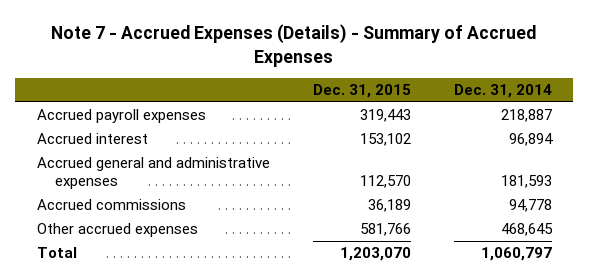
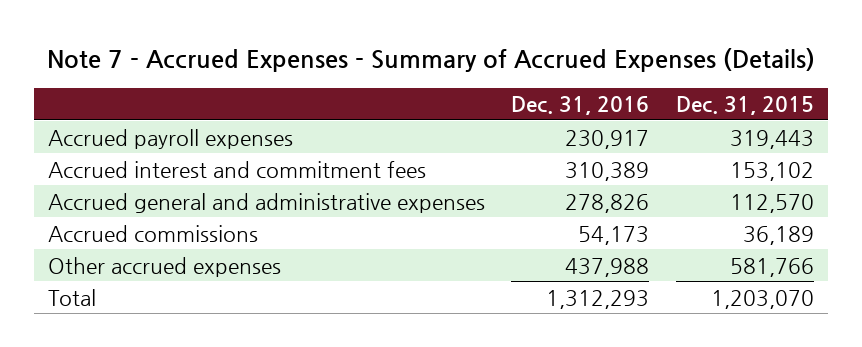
- Note 7 - Accrued Expenses (Details) - Summary of Accrued Expenses
+ Note 7 - Accrued Expenses - Summary of Accrued Expenses (Details)
- | Dec. 31, 2015 | Dec. 31, 2014
+ | Dec. 31, 2016 | Dec. 31, 2015
- Accrued interest | 153,102 | 96,894
+ Accrued interest and commitment fees | 310,389 | 153,102

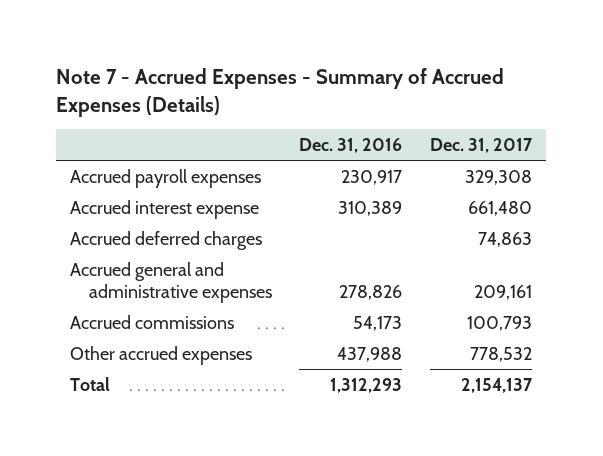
- | Dec. 31, 2016 | Dec. 31, 2015
+ | Dec. 31, 2016 | Dec. 31, 2017
- Accrued interest and commitment fees | 310,389 | 153,102
+ Accrued interest expense | 310,389 | 661,480
+ Accrued deferred charges | | 74,863

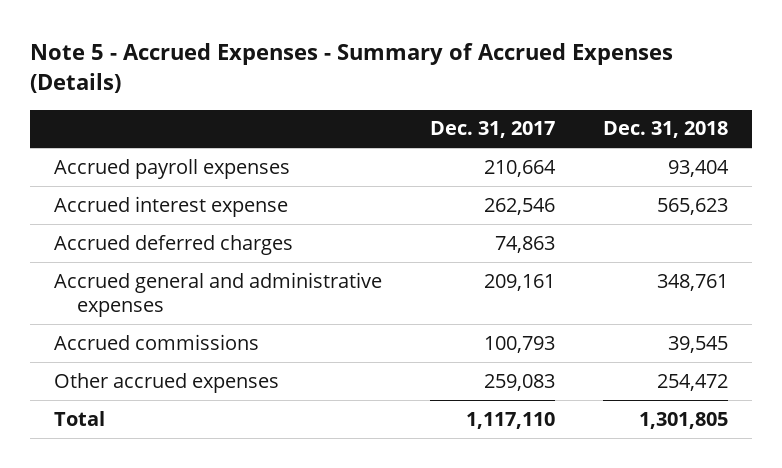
- Note 7 - Accrued Expenses - Summary of Accrued Expenses (Details)
+ Note 5 - Accrued Expenses - Summary of Accrued Expenses (Details)
- | Dec. 31, 2016 | Dec. 31, 2017
+ | Dec. 31, 2017 | Dec. 31, 2018
- Accrued payroll expenses | 230,917 | 329,308
- Accrued interest expense | 310,389 | 661,480
+ Accrued payroll expenses | 210,664 | 93,404
+ Accrued interest expense | 262,546 | 565,623
- Other accrued expenses | 437,988 | 778,532
- Total | 1,312,293 | 2,154,137
+ Other accrued expenses | 259,083 | 254,472
+ Total | 1,117,110 | 1,301,805

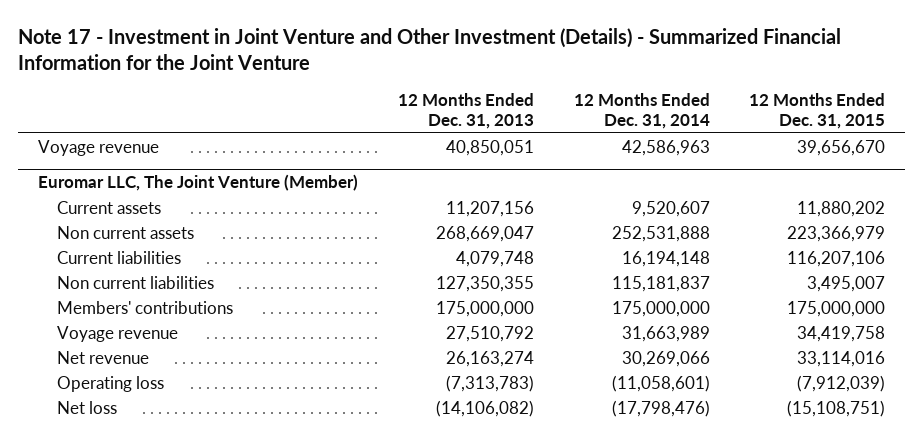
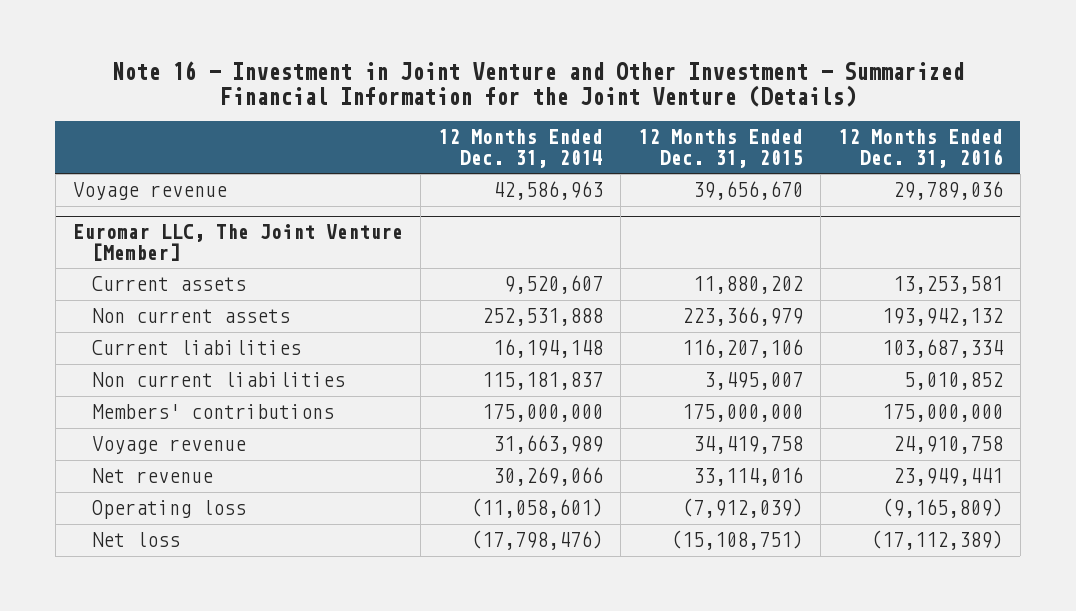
- Note 17 - Investment in Joint Venture and Other Investment (Details) - Summarized Financial Information for the Joint Venture
+ Note 16 - Investment in Joint Venture and Other Investment - Summarized Financial Information for the Joint Venture (Details)
- | 12 Months Ended Dec. 31, 2013 | 12 Months Ended Dec. 31, 2014 | 12 Months Ended Dec. 31, 2015
+ | 12 Months Ended Dec. 31, 2014 | 12 Months Ended Dec. 31, 2015 | 12 Months Ended Dec. 31, 2016
- Euromar LLC, The Joint Venture (Member)
+ Euromar LLC, The Joint Venture [Member]

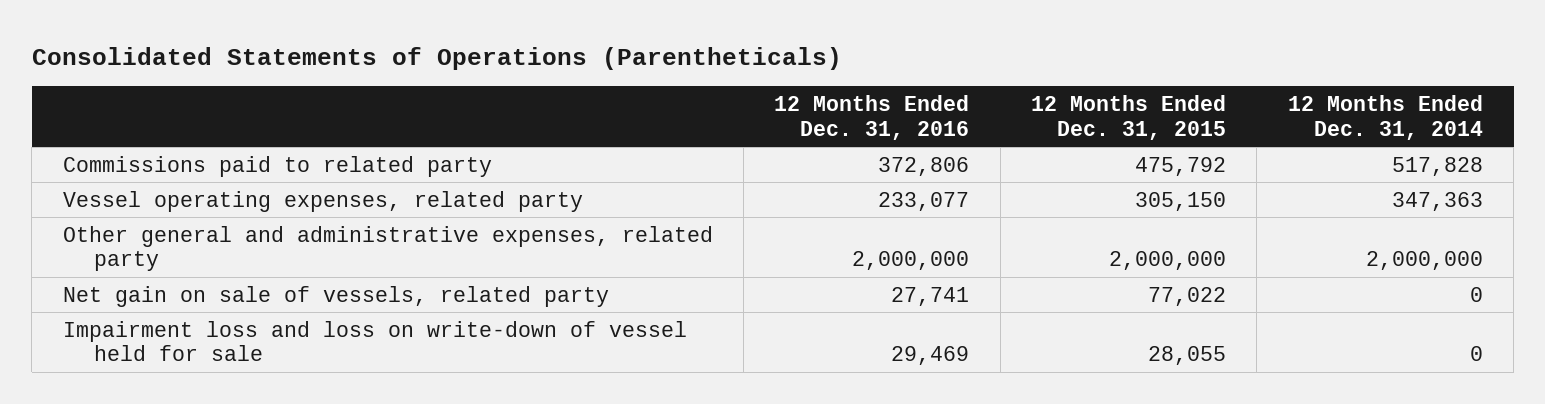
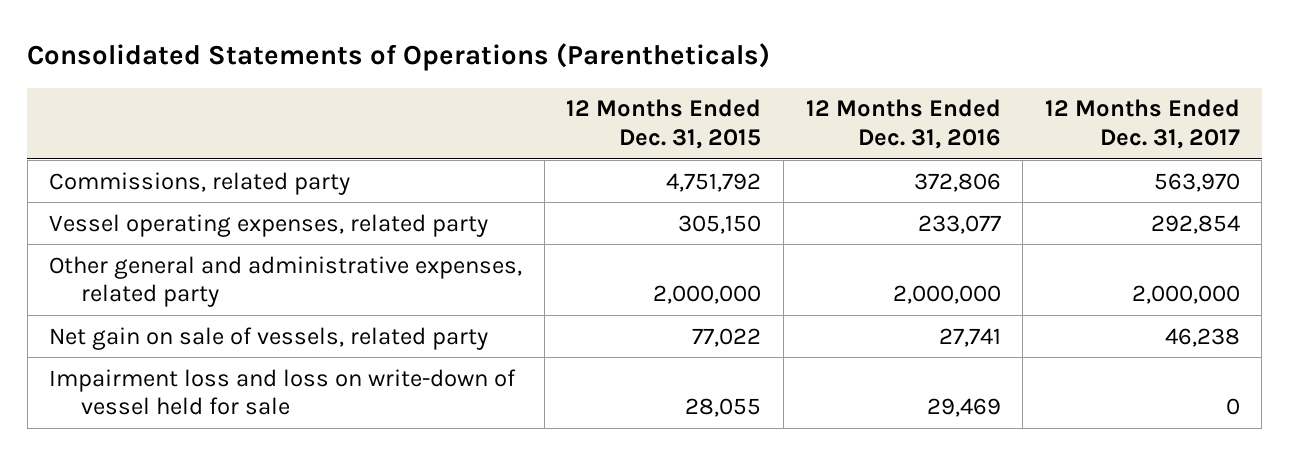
- | 12 Months Ended Dec. 31, 2016 | 12 Months Ended Dec. 31, 2015 | 12 Months Ended Dec. 31, 2014
+ | 12 Months Ended Dec. 31, 2015 | 12 Months Ended Dec. 31, 2016 | 12 Months Ended Dec. 31, 2017
- Commissions paid to related party | 372,806 | 475,792 | 517,828
+ Commissions, related party | 4,751,792 | 372,806 | 563,970

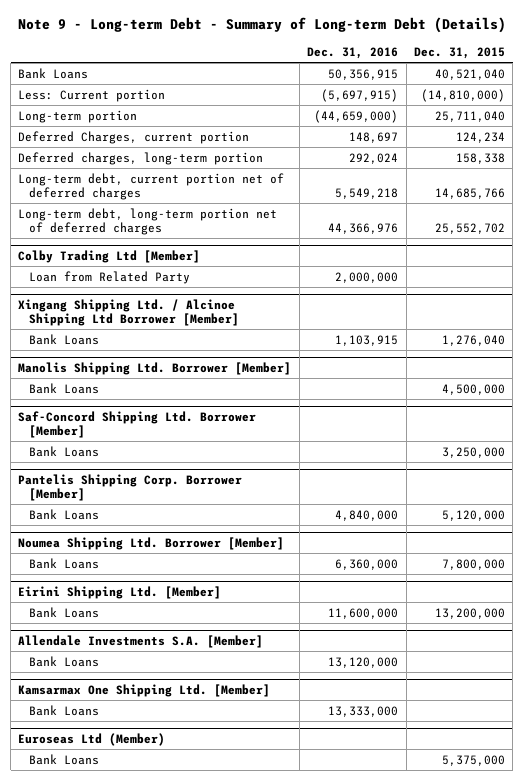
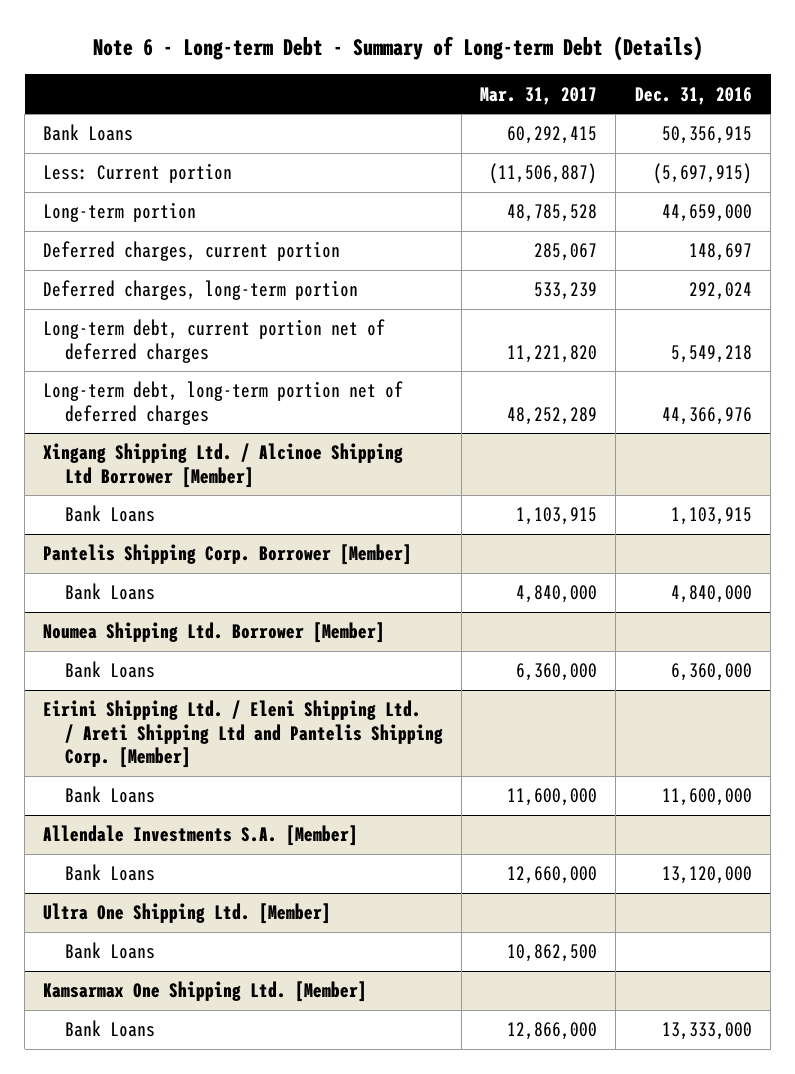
- Note 9 - Long-term Debt - Summary of Long-term Debt (Details)
+ Note 6 - Long-term Debt - Summary of Long-term Debt (Details)
- | Dec. 31, 2016 | Dec. 31, 2015
+ | Mar. 31, 2017 | Dec. 31, 2016
- Long-term portion | (44,659,000) | 25,711,040
- Deferred Charges, current portion | 148,697 | 124,234
+ Long-term portion | 48,785,528 | 44,659,000
+ Deferred charges, current portion | 285,067 | 148,697
- Colby Trading Ltd [Member]
- Loan from Related Party | 2,000,000 |
- Manolis Shipping Ltd. Borrower [Member]
- Bank Loans | | 4,500,000
- Saf-Concord Shipping Ltd. Borrower [Member]
- Bank Loans | | 3,250,000
- Eirini Shipping Ltd. [Member]
+ Eirini Shipping Ltd. / Eleni Shipping Ltd. / Areti Shipping Ltd and Pantelis Shipping Corp. [Member]
+ Ultra One Shipping Ltd. [Member]
+ Bank Loans | 10,862,500 |
- Euroseas Ltd (Member)
- Bank Loans | | 5,375,000

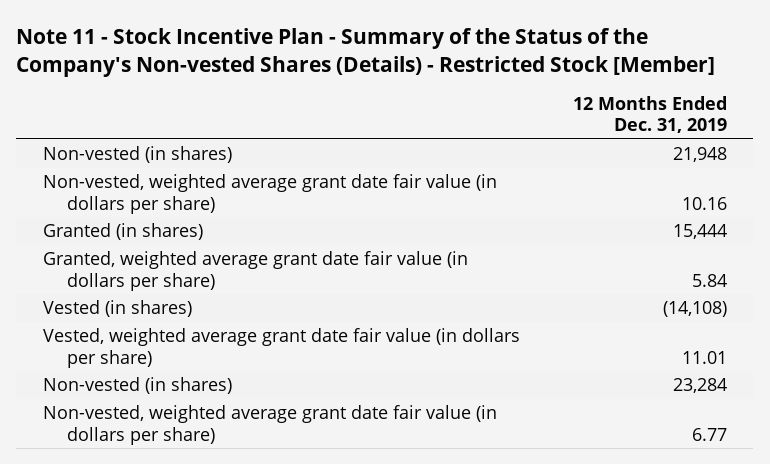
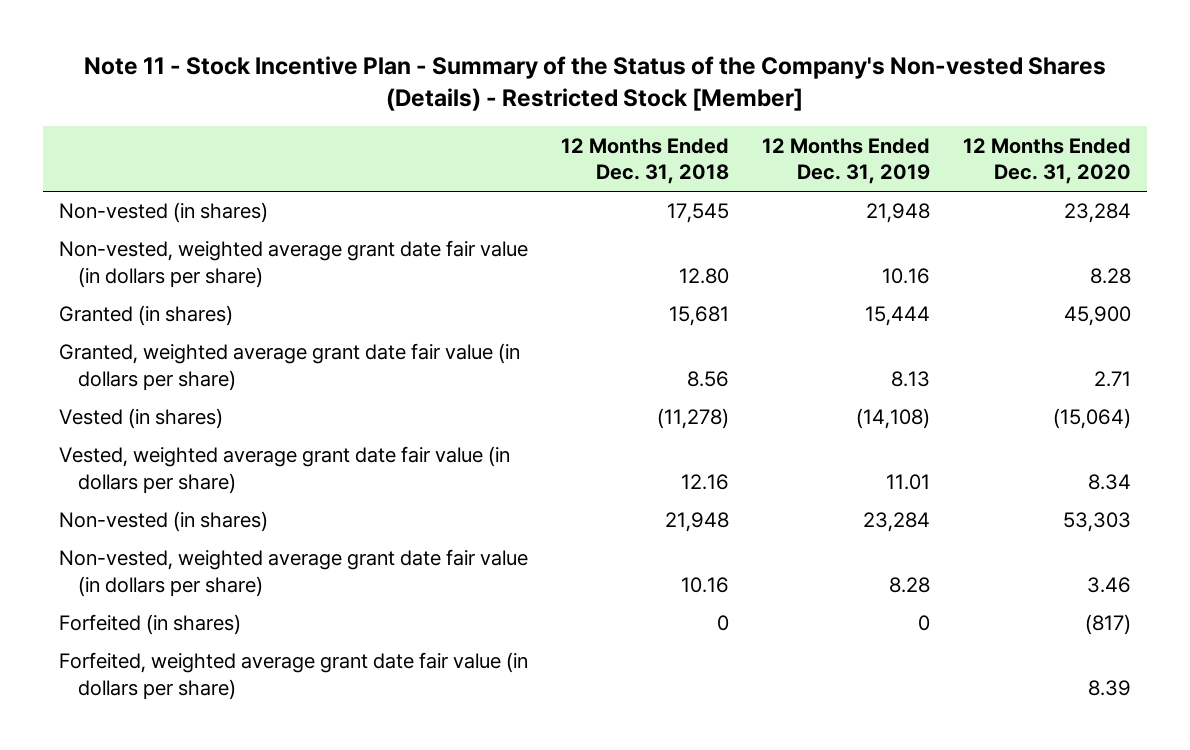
- | 12 Months Ended Dec. 31, 2019
+ | 12 Months Ended Dec. 31, 2018 | 12 Months Ended Dec. 31, 2019 | 12 Months Ended Dec. 31, 2020
- Granted, weighted average grant date fair value (in dollars per share) | 5.84
+ Granted, weighted average grant date fair value (in dollars per share) | 8.56 | 8.13 | 2.71
- Non-vested, weighted average grant date fair value (in dollars per share) | 6.77
+ Non-vested, weighted average grant date fair value (in dollars per share) | 10.16 | 8.28 | 3.46
+ Forfeited (in shares) | 0 | 0 | (817)
+ Forfeited, weighted average grant date fair value (in dollars per share) | | | 8.39

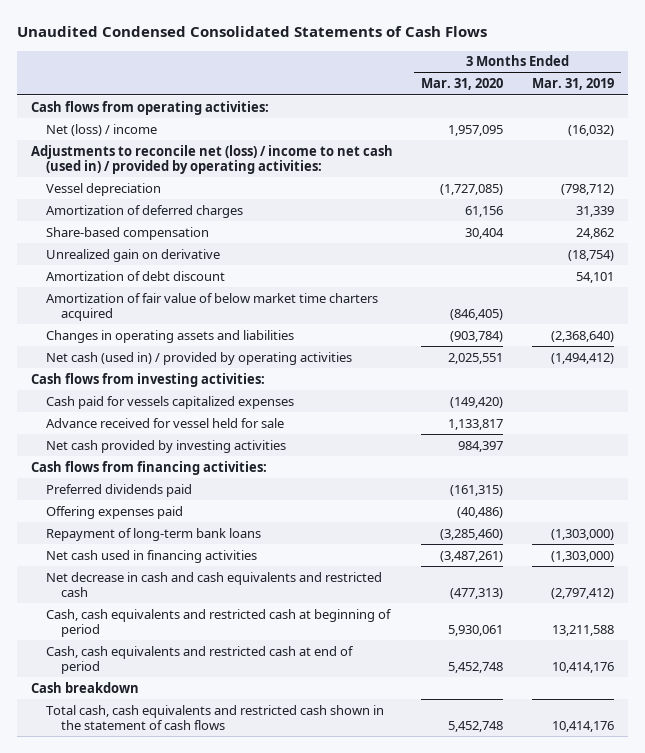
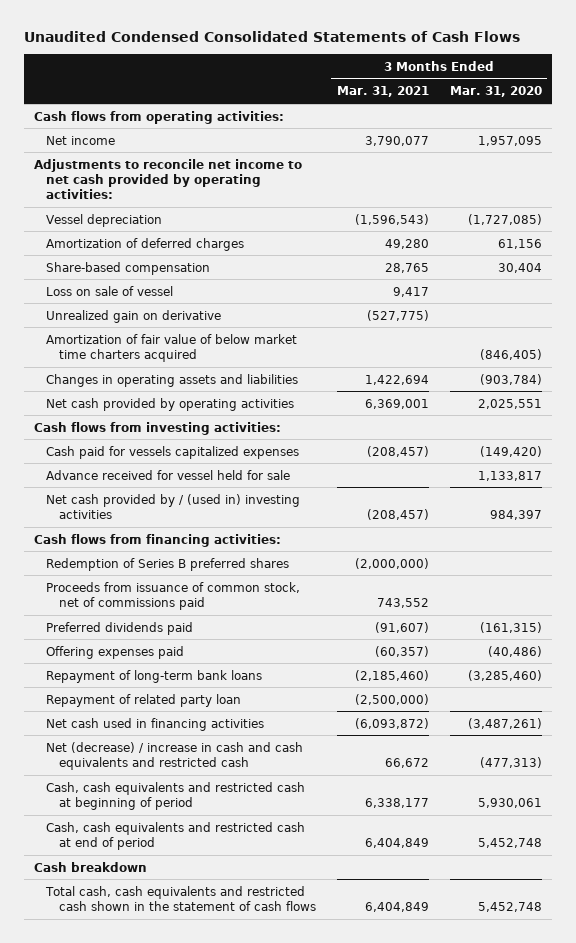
- | 3 Months Ended Mar. 31, 2020 | 3 Months Ended Mar. 31, 2019
+ | 3 Months Ended Mar. 31, 2021 | 3 Months Ended Mar. 31, 2020
- Net (loss) / income | 1,957,095 | (16,032)
- Adjustments to reconcile net (loss) / income to net cash (used in) / provided by operating activities:
+ Net income | 3,790,077 | 1,957,095
+ Adjustments to reconcile net income to net cash provided by operating activities:
+ Loss on sale of vessel | 9,417 |
- Amortization of debt discount | | 54,101
- Net cash (used in) / provided by operating activities | 2,025,551 | (1,494,412)
+ Net cash provided by operating activities | 6,369,001 | 2,025,551
- Net cash provided by investing activities | 984,397 |
+ Net cash provided by / (used in) investing activities | (208,457) | 984,397
+ Redemption of Series B preferred shares | (2,000,000) |
+ Proceeds from issuance of common stock, net of commissions paid | 743,552 |
+ Repayment of related party loan | (2,500,000) |
- Net decrease in cash and cash equivalents and restricted cash | (477,313) | (2,797,412)
+ Net (decrease) / increase in cash and cash equivalents and restricted cash | 66,672 | (477,313)

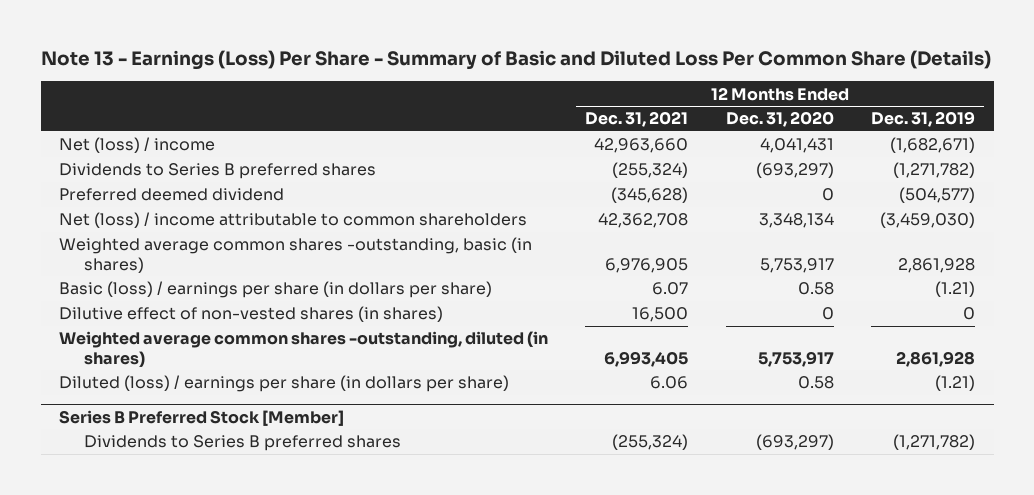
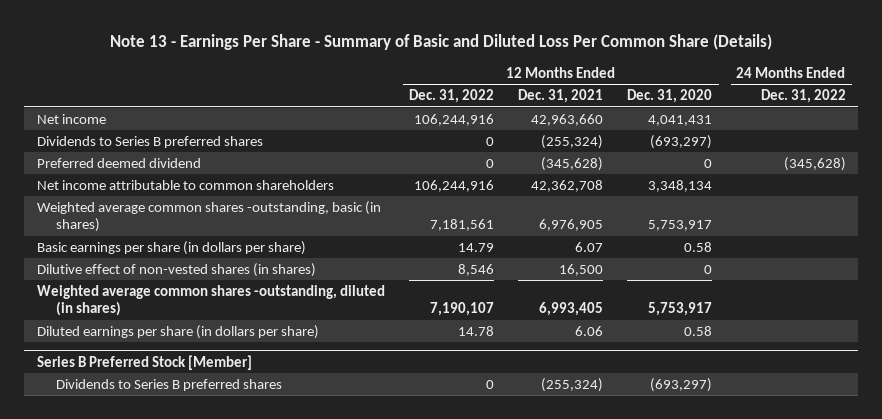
- Note 13 - Earnings (Loss) Per Share - Summary of Basic and Diluted Loss Per Common Share (Details)
+ Note 13 - Earnings Per Share - Summary of Basic and Diluted Loss Per Common Share (Details)
- | 12 Months Ended Dec. 31, 2021 | 12 Months Ended Dec. 31, 2020 | 12 Months Ended Dec. 31, 2019
+ | 12 Months Ended Dec. 31, 2022 | 12 Months Ended Dec. 31, 2021 | 12 Months Ended Dec. 31, 2020 | 24 Months Ended Dec. 31, 2022
- Net (loss) / income | 42,963,660 | 4,041,431 | (1,682,671)
+ Net income | 106,244,916 | 42,963,660 | 4,041,431 |
- Net (loss) / income attributable to common shareholders | 42,362,708 | 3,348,134 | (3,459,030)
+ Net income attributable to common shareholders | 106,244,916 | 42,362,708 | 3,348,134 |
- Basic (loss) / earnings per share (in dollars per share) | 6.07 | 0.58 | (1.21)
+ Basic earnings per share (in dollars per share) | 14.79 | 6.07 | 0.58 |
- Diluted (loss) / earnings per share (in dollars per share) | 6.06 | 0.58 | (1.21)
+ Diluted earnings per share (in dollars per share) | 14.78 | 6.06 | 0.58 |

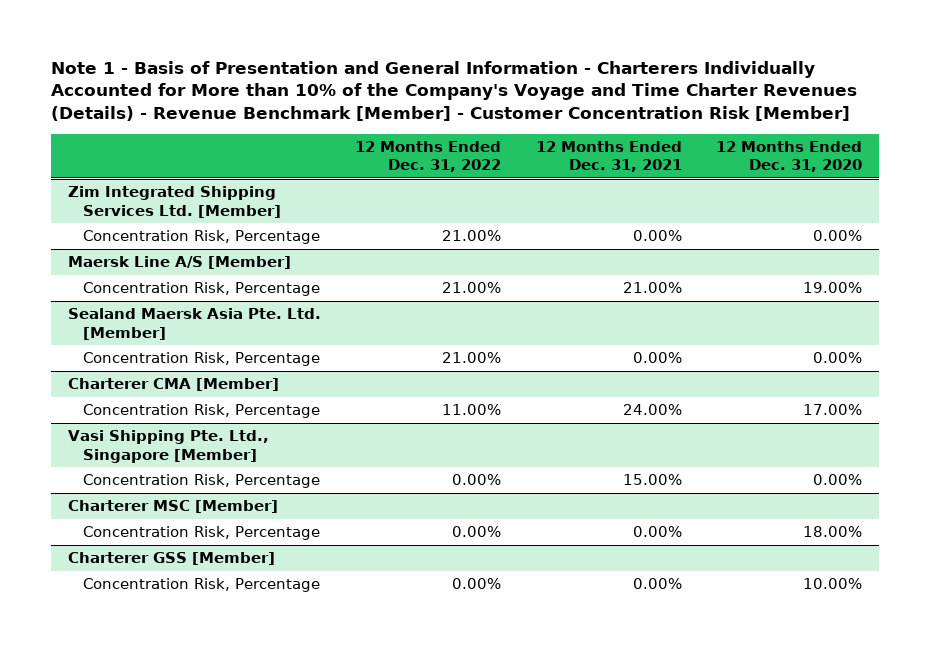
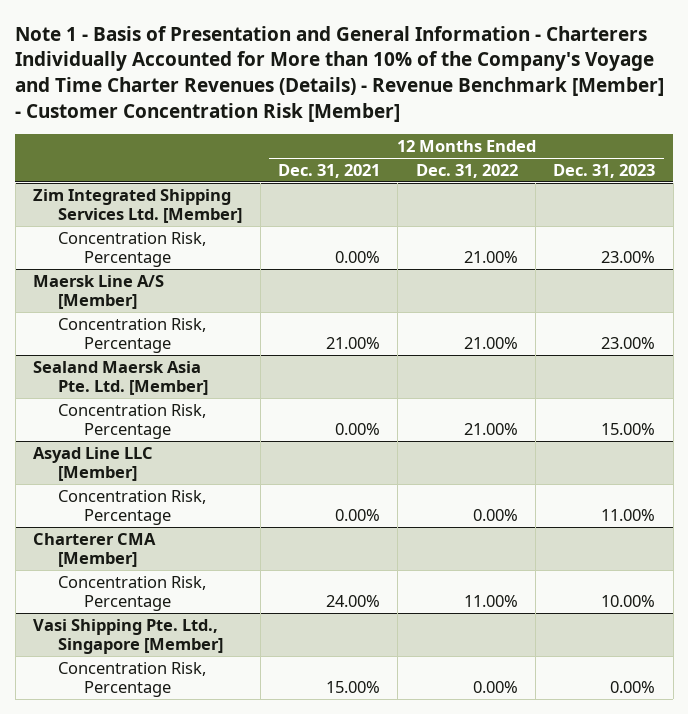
- | 12 Months Ended Dec. 31, 2022 | 12 Months Ended Dec. 31, 2021 | 12 Months Ended Dec. 31, 2020
+ | 12 Months Ended Dec. 31, 2021 | 12 Months Ended Dec. 31, 2022 | 12 Months Ended Dec. 31, 2023
+ Asyad Line LLC [Member]
+ Concentration Risk, Percentage | 0.00% | 0.00% | 11.00%
- Charterer MSC [Member]
- Concentration Risk, Percentage | 0.00% | 0.00% | 18.00%
- Charterer GSS [Member]
- Concentration Risk, Percentage | 0.00% | 0.00% | 10.00%

